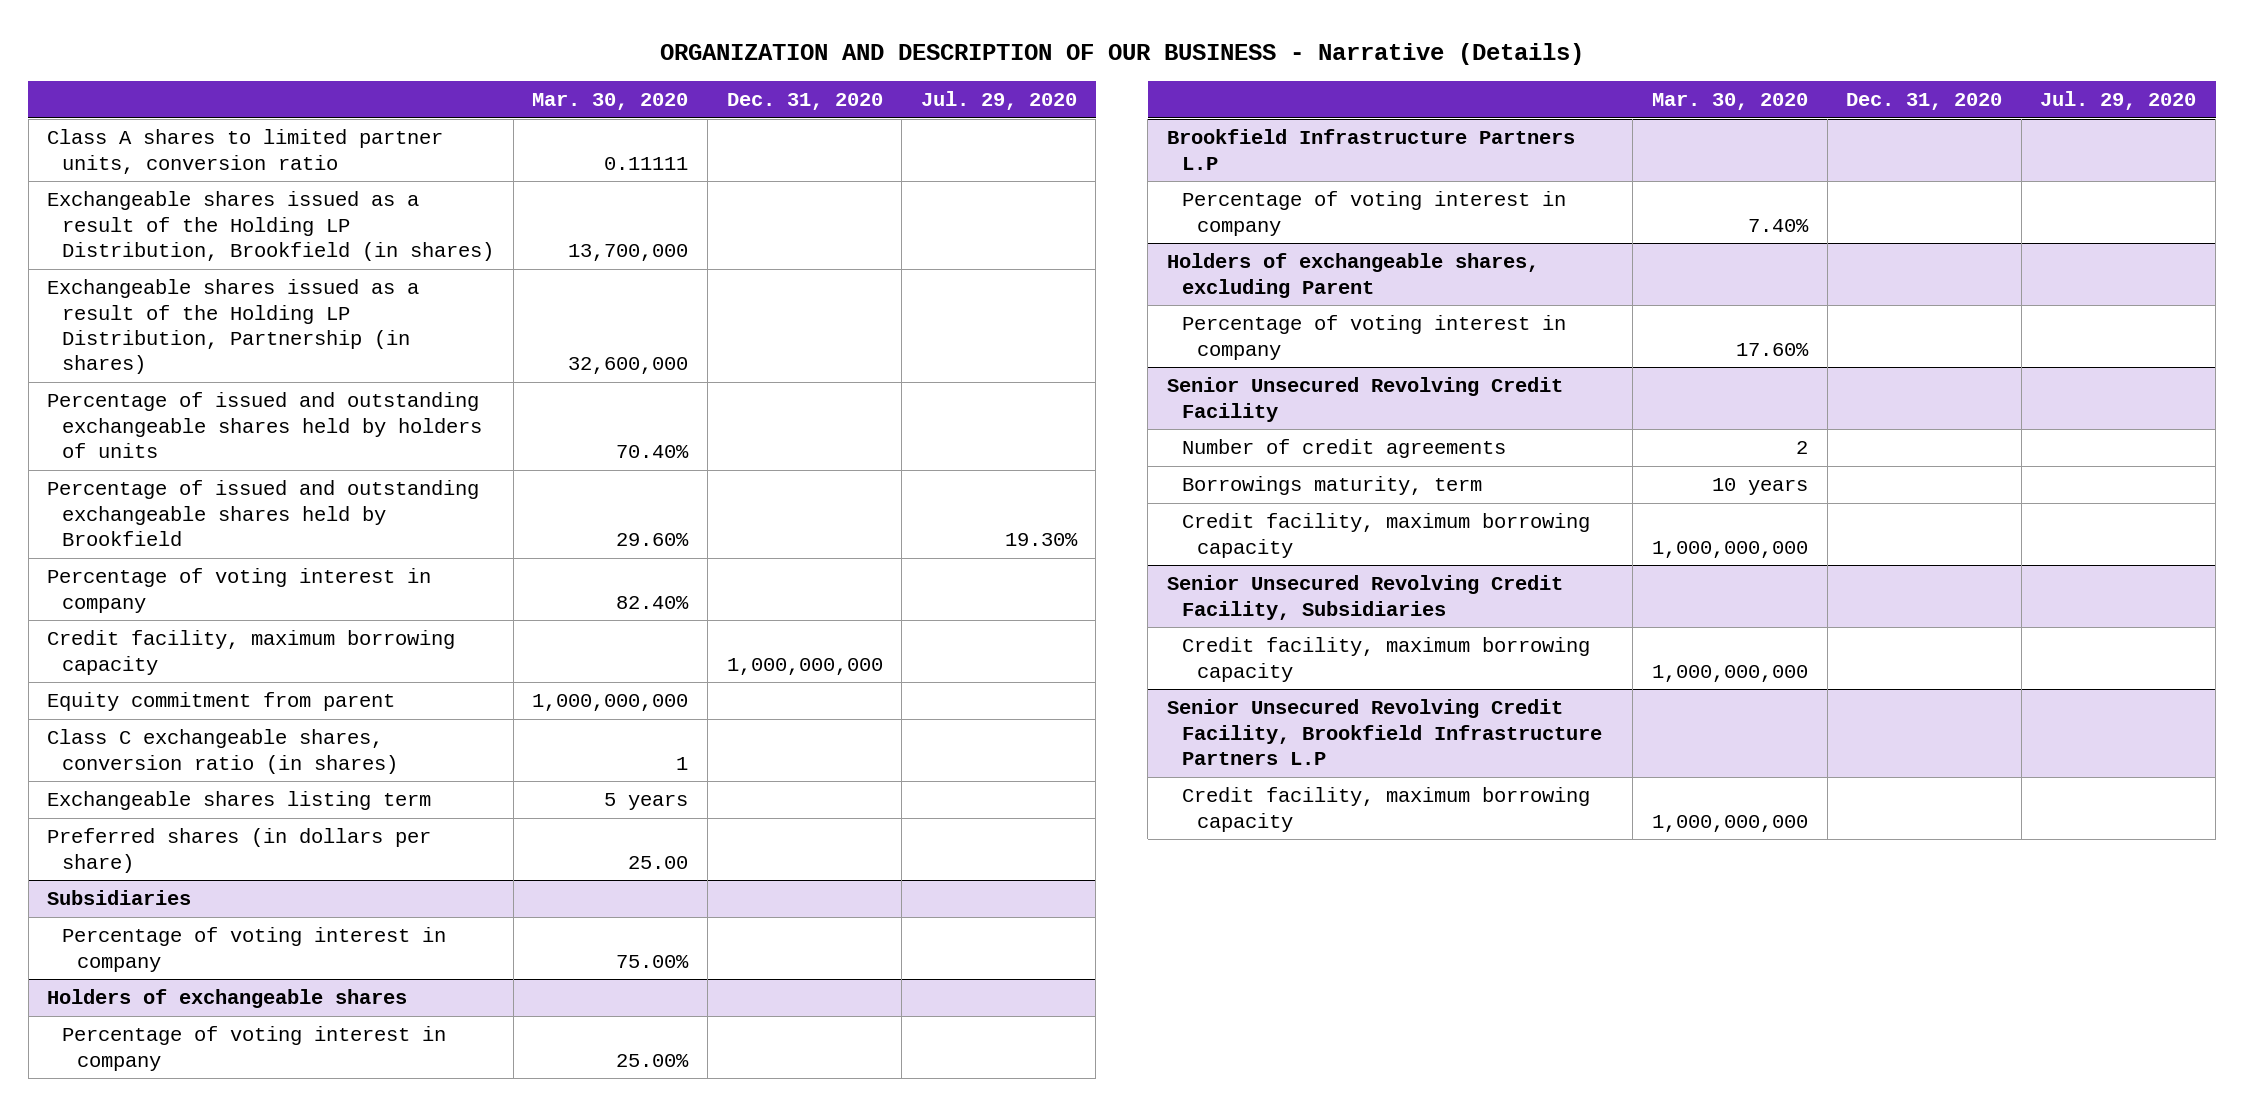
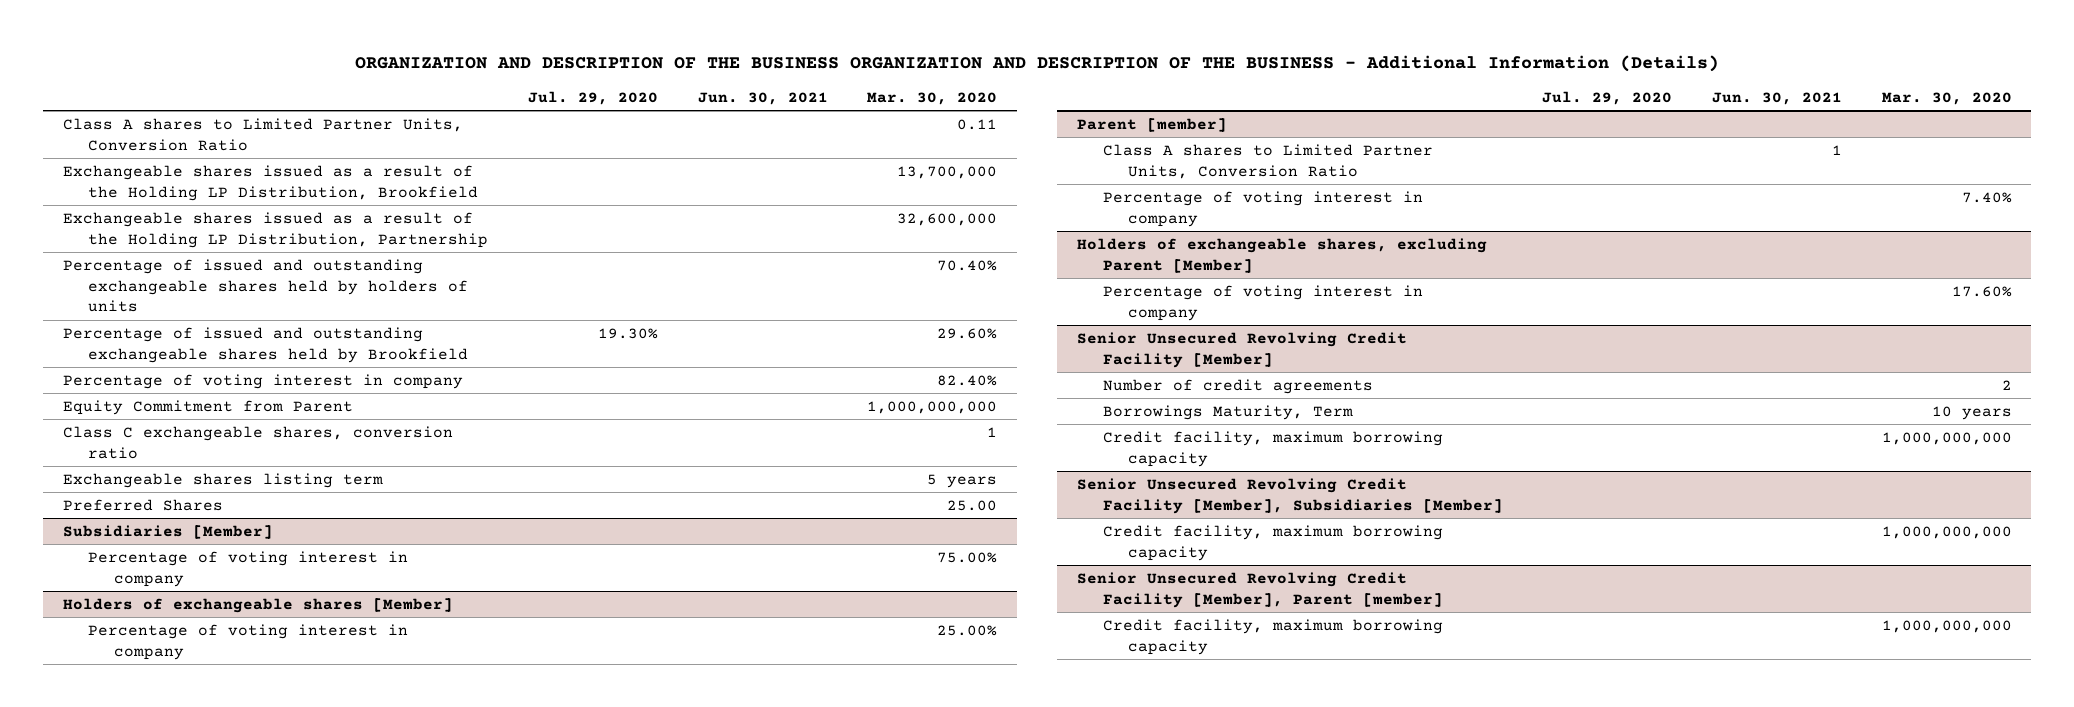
- ORGANIZATION AND DESCRIPTION OF OUR BUSINESS - Narrative (Details)
+ ORGANIZATION AND DESCRIPTION OF THE BUSINESS ORGANIZATION AND DESCRIPTION OF THE BUSINESS - Additional Information (Details)
- | Mar. 30, 2020 | Dec. 31, 2020 | Jul. 29, 2020
+ | Jul. 29, 2020 | Jun. 30, 2021 | Mar. 30, 2020
- Class A shares to limited partner units, conversion ratio | 0.11111 | |
- Exchangeable shares issued as a result of the Holding LP Distribution, Brookfield (in shares) | 13,700,000 | |
- Exchangeable shares issued as a result of the Holding LP Distribution, Partnership (in shares) | 32,600,000 | |
+ Class A shares to Limited Partner Units, Conversion Ratio | | | 0.11
+ Exchangeable shares issued as a result of the Holding LP Distribution, Brookfield | | | 13,700,000
+ Exchangeable shares issued as a result of the Holding LP Distribution, Partnership | | | 32,600,000
- Credit facility, maximum borrowing capacity | | 1,000,000,000 |
- Equity commitment from parent | 1,000,000,000 | |
- Class C exchangeable shares, conversion ratio (in shares) | 1 | |
+ Equity Commitment from Parent | | | 1,000,000,000
+ Class C exchangeable shares, conversion ratio | | | 1
- Preferred shares (in dollars per share) | 25.00 | |
- Subsidiaries
+ Preferred Shares | | | 25.00
+ Subsidiaries [Member]
- Holders of exchangeable shares
+ Holders of exchangeable shares [Member]
- Brookfield Infrastructure Partners L.P
+ Parent [member]
+ Class A shares to Limited Partner Units, Conversion Ratio | | 1 |
- Holders of exchangeable shares, excluding Parent
+ Holders of exchangeable shares, excluding Parent [Member]
- Senior Unsecured Revolving Credit Facility
+ Senior Unsecured Revolving Credit Facility [Member]
- Borrowings maturity, term | 10 years | |
+ Borrowings Maturity, Term | | | 10 years
- Senior Unsecured Revolving Credit Facility, Subsidiaries
+ Senior Unsecured Revolving Credit Facility [Member], Subsidiaries [Member]
- Senior Unsecured Revolving Credit Facility, Brookfield Infrastructure Partners L.P
+ Senior Unsecured Revolving Credit Facility [Member], Parent [member]

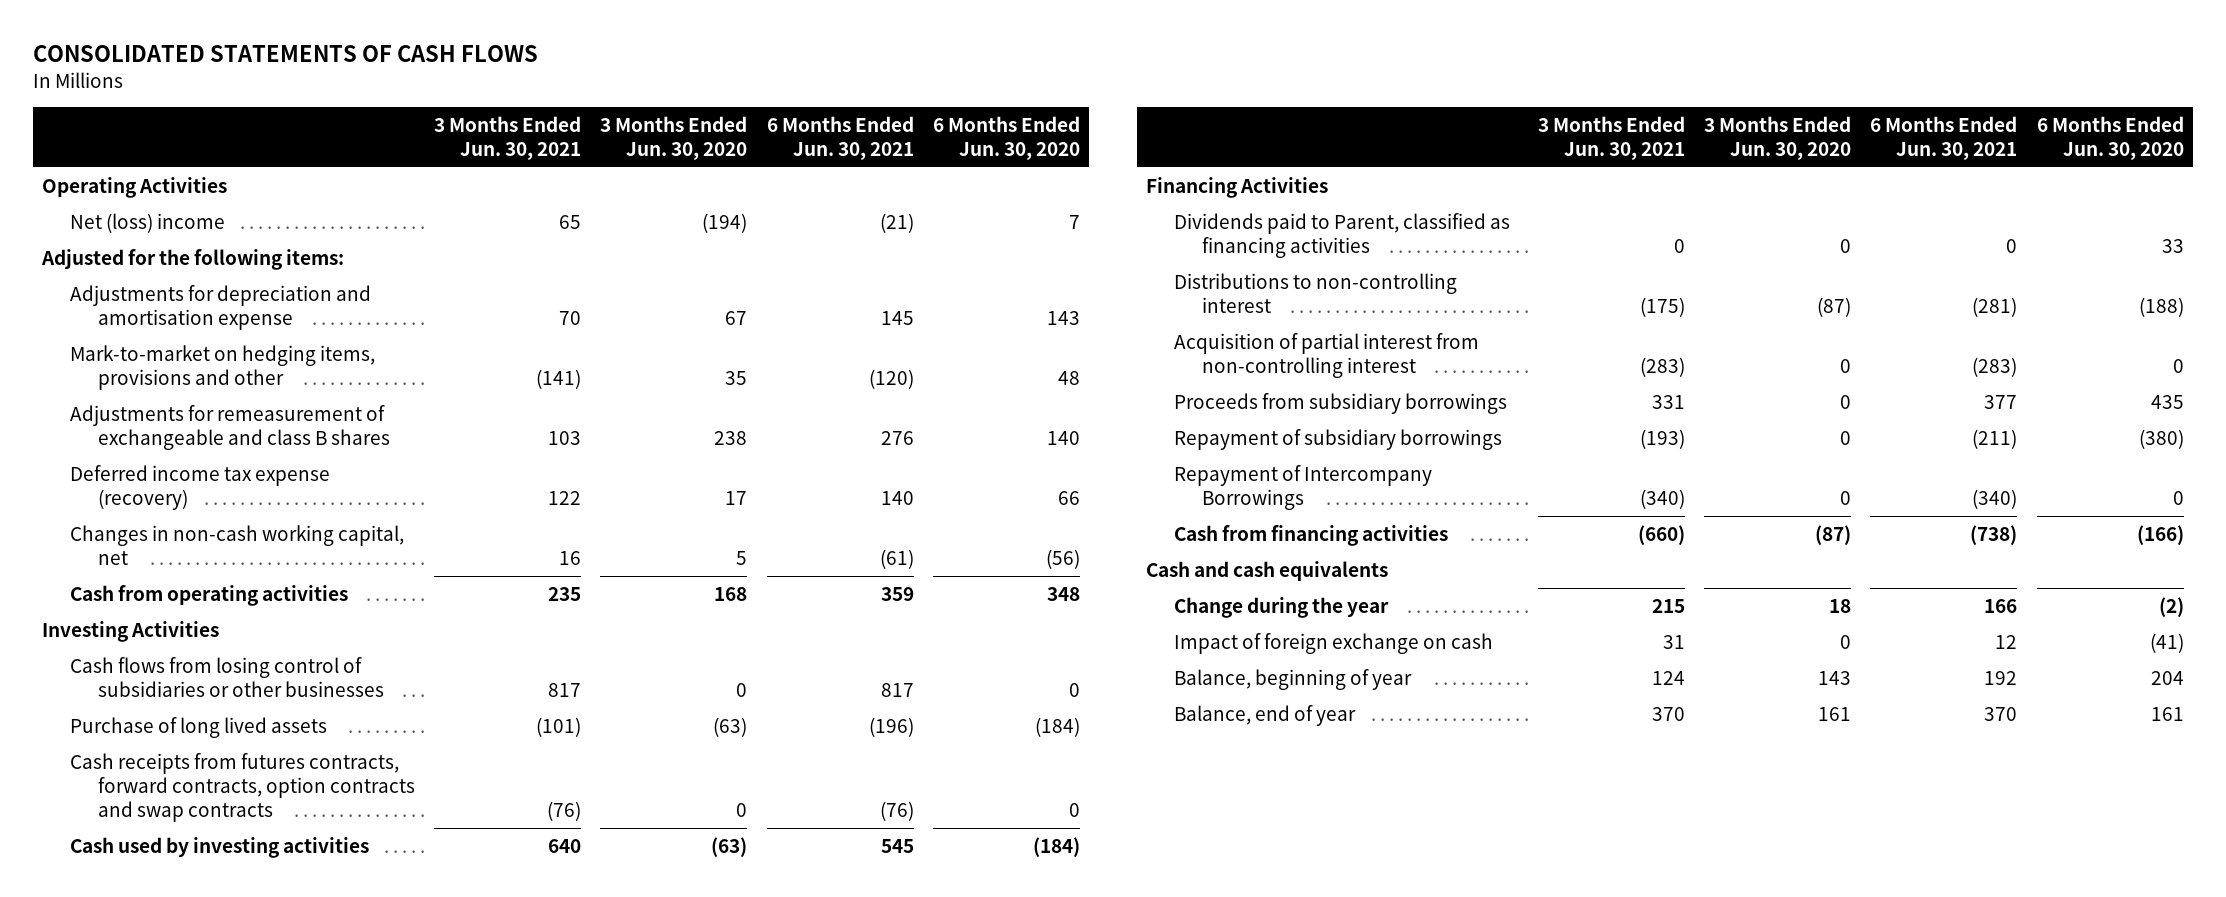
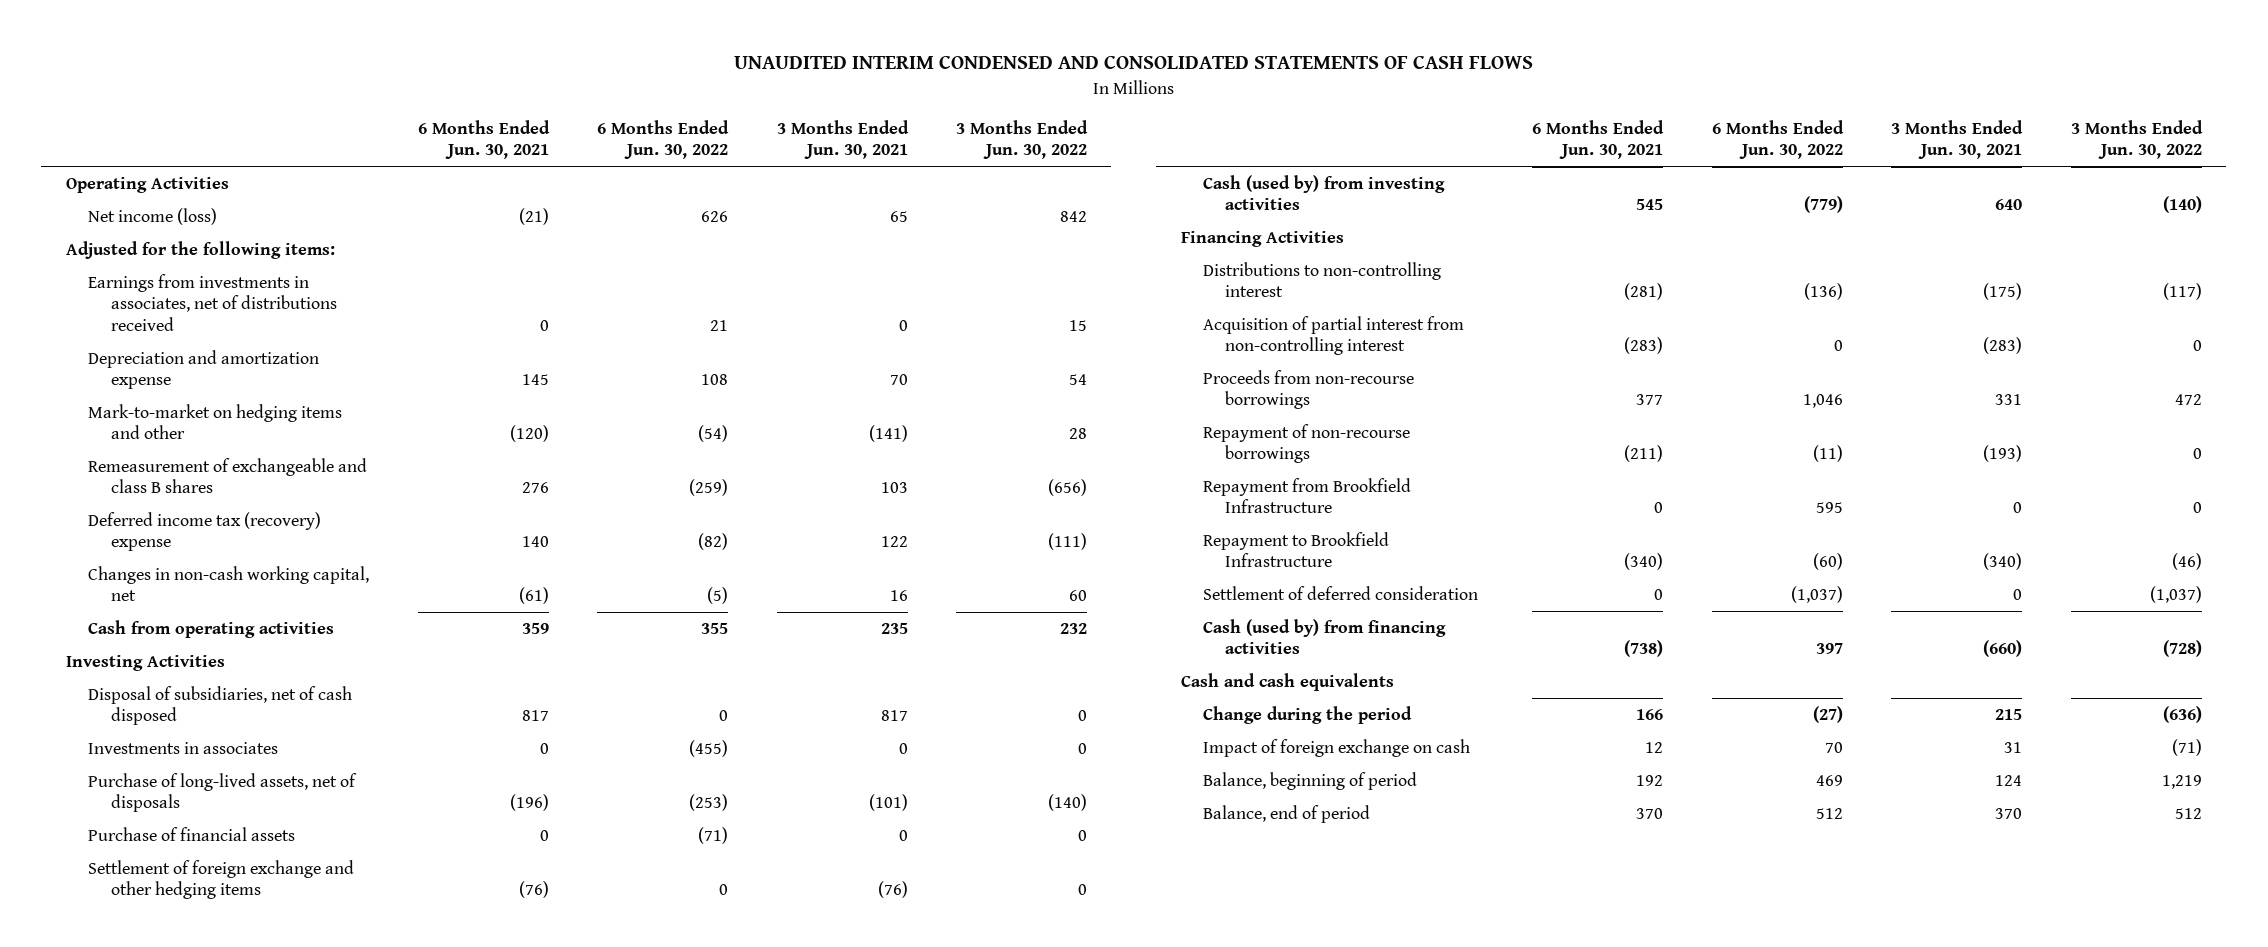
- CONSOLIDATED STATEMENTS OF CASH FLOWS
+ UNAUDITED INTERIM CONDENSED AND CONSOLIDATED STATEMENTS OF CASH FLOWS
- | 3 Months Ended Jun. 30, 2021 | 3 Months Ended Jun. 30, 2020 | 6 Months Ended Jun. 30, 2021 | 6 Months Ended Jun. 30, 2020
+ | 6 Months Ended Jun. 30, 2021 | 6 Months Ended Jun. 30, 2022 | 3 Months Ended Jun. 30, 2021 | 3 Months Ended Jun. 30, 2022
- Net (loss) income | 65 | (194) | (21) | 7
+ Net income (loss) | (21) | 626 | 65 | 842
- Adjustments for depreciation and amortisation expense | 70 | 67 | 145 | 143
- Mark-to-market on hedging items, provisions and other | (141) | 35 | (120) | 48
- Adjustments for remeasurement of exchangeable and class B shares | 103 | 238 | 276 | 140
- Deferred income tax expense (recovery) | 122 | 17 | 140 | 66
+ Earnings from investments in associates, net of distributions received | 0 | 21 | 0 | 15
+ Depreciation and amortization expense | 145 | 108 | 70 | 54
+ Mark-to-market on hedging items and other | (120) | (54) | (141) | 28
+ Remeasurement of exchangeable and class B shares | 276 | (259) | 103 | (656)
+ Deferred income tax (recovery) expense | 140 | (82) | 122 | (111)
- Cash flows from losing control of subsidiaries or other businesses | 817 | 0 | 817 | 0
- Purchase of long lived assets | (101) | (63) | (196) | (184)
- Cash receipts from futures contracts, forward contracts, option contracts and swap contracts | (76) | 0 | (76) | 0
- Cash used by investing activities | 640 | (63) | 545 | (184)
+ Disposal of subsidiaries, net of cash disposed | 817 | 0 | 817 | 0
+ Investments in associates | 0 | (455) | 0 | 0
+ Purchase of long-lived assets, net of disposals | (196) | (253) | (101) | (140)
+ Purchase of financial assets | 0 | (71) | 0 | 0
+ Settlement of foreign exchange and other hedging items | (76) | 0 | (76) | 0
+ Cash (used by) from investing activities | 545 | (779) | 640 | (140)
- Dividends paid to Parent, classified as financing activities | 0 | 0 | 0 | 33
- Proceeds from subsidiary borrowings | 331 | 0 | 377 | 435
- Repayment of subsidiary borrowings | (193) | 0 | (211) | (380)
- Repayment of Intercompany Borrowings | (340) | 0 | (340) | 0
- Cash from financing activities | (660) | (87) | (738) | (166)
+ Proceeds from non-recourse borrowings | 377 | 1,046 | 331 | 472
+ Repayment of non-recourse borrowings | (211) | (11) | (193) | 0
+ Repayment from Brookfield Infrastructure | 0 | 595 | 0 | 0
+ Repayment to Brookfield Infrastructure | (340) | (60) | (340) | (46)
+ Settlement of deferred consideration | 0 | (1,037) | 0 | (1,037)
+ Cash (used by) from financing activities | (738) | 397 | (660) | (728)
- Change during the year | 215 | 18 | 166 | (2)
+ Change during the period | 166 | (27) | 215 | (636)
- Balance, beginning of year | 124 | 143 | 192 | 204
- Balance, end of year | 370 | 161 | 370 | 161
+ Balance, beginning of period | 192 | 469 | 124 | 1,219
+ Balance, end of period | 370 | 512 | 370 | 512

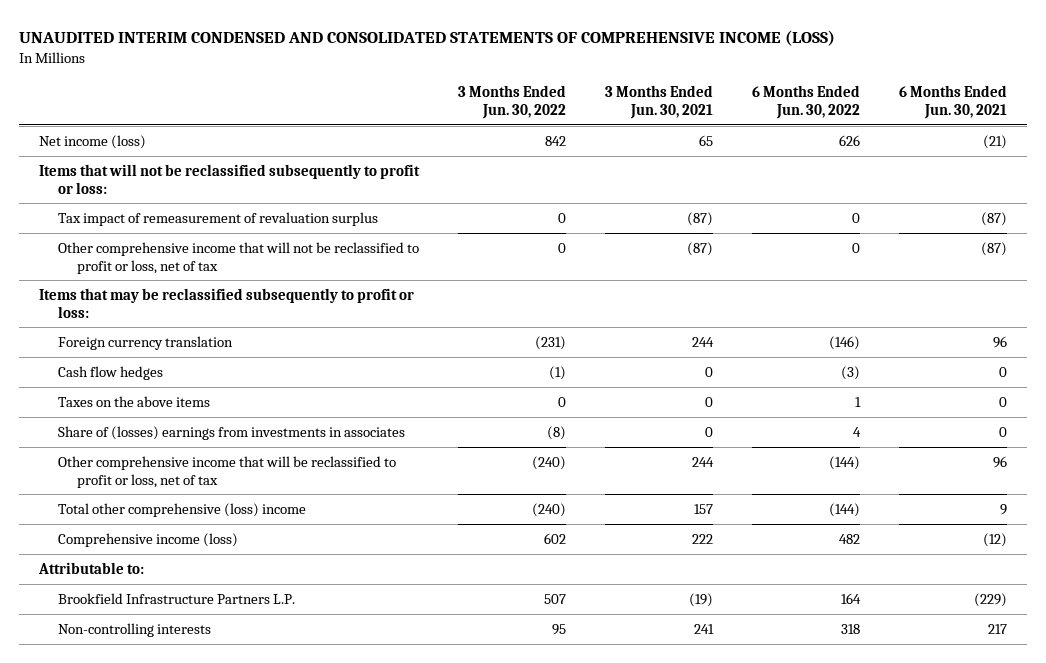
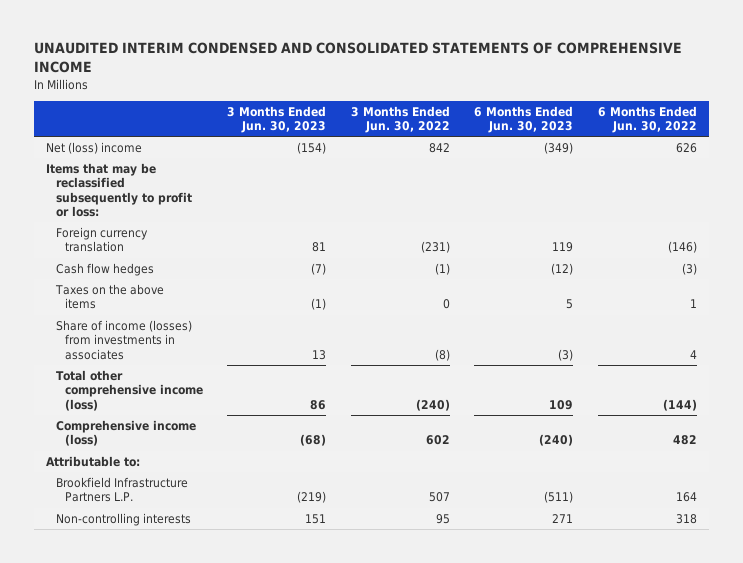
- UNAUDITED INTERIM CONDENSED AND CONSOLIDATED STATEMENTS OF COMPREHENSIVE INCOME (LOSS)
+ UNAUDITED INTERIM CONDENSED AND CONSOLIDATED STATEMENTS OF COMPREHENSIVE INCOME
- | 3 Months Ended Jun. 30, 2022 | 3 Months Ended Jun. 30, 2021 | 6 Months Ended Jun. 30, 2022 | 6 Months Ended Jun. 30, 2021
+ | 3 Months Ended Jun. 30, 2023 | 3 Months Ended Jun. 30, 2022 | 6 Months Ended Jun. 30, 2023 | 6 Months Ended Jun. 30, 2022
- Net income (loss) | 842 | 65 | 626 | (21)
- Items that will not be reclassified subsequently to profit or loss:
- Tax impact of remeasurement of revaluation surplus | 0 | (87) | 0 | (87)
- Other comprehensive income that will not be reclassified to profit or loss, net of tax | 0 | (87) | 0 | (87)
+ Net (loss) income | (154) | 842 | (349) | 626
- Share of (losses) earnings from investments in associates | (8) | 0 | 4 | 0
- Other comprehensive income that will be reclassified to profit or loss, net of tax | (240) | 244 | (144) | 96
- Total other comprehensive (loss) income | (240) | 157 | (144) | 9
+ Share of income (losses) from investments in associates | 13 | (8) | (3) | 4
+ Total other comprehensive income (loss) | 86 | (240) | 109 | (144)

